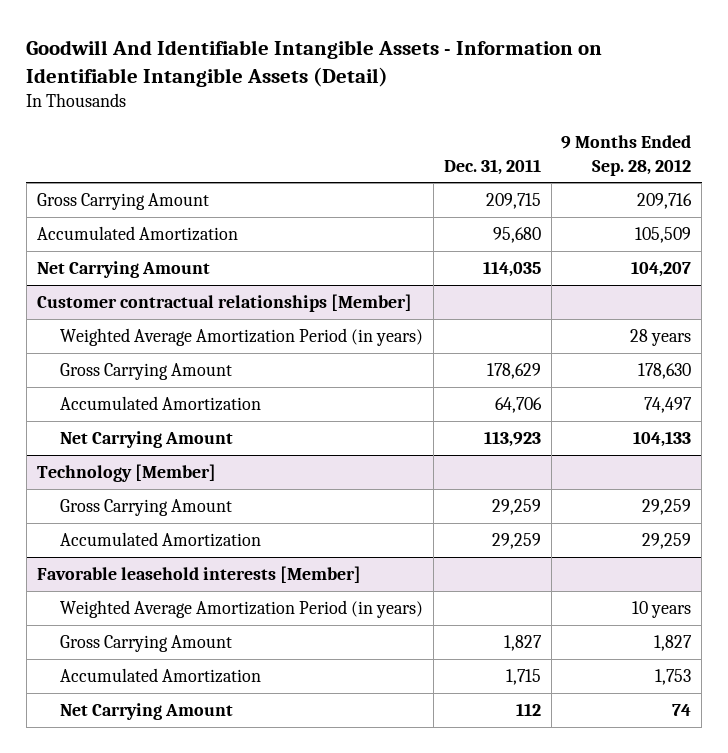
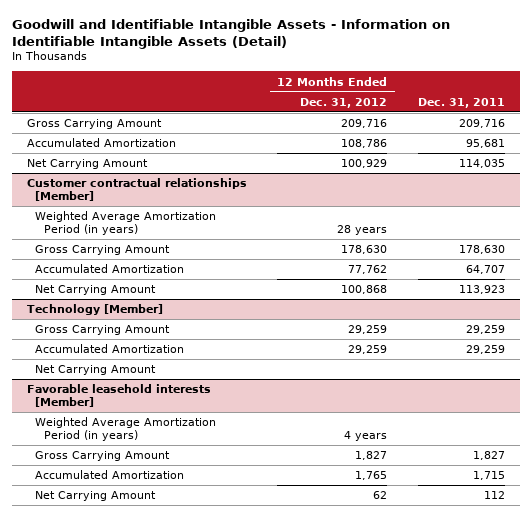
- Goodwill And Identifiable Intangible Assets - Information on Identifiable Intangible Assets (Detail)
+ Goodwill and Identifiable Intangible Assets - Information on Identifiable Intangible Assets (Detail)
- | Dec. 31, 2011 | 9 Months Ended Sep. 28, 2012
+ | 12 Months Ended Dec. 31, 2012 | Dec. 31, 2011
- Gross Carrying Amount | 209,715 | 209,716
- Accumulated Amortization | 95,680 | 105,509
+ Gross Carrying Amount | 209,716 | 209,716
+ Accumulated Amortization | 108,786 | 95,681
@ Customer contractual relationships [Member]
- Gross Carrying Amount | 178,629 | 178,630
- Accumulated Amortization | 64,706 | 74,497
+ Gross Carrying Amount | 178,630 | 178,630
+ Accumulated Amortization | 77,762 | 64,707
@ Technology [Member]
+ Net Carrying Amount

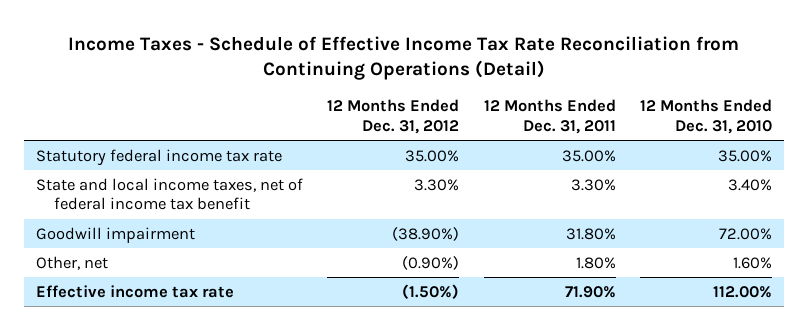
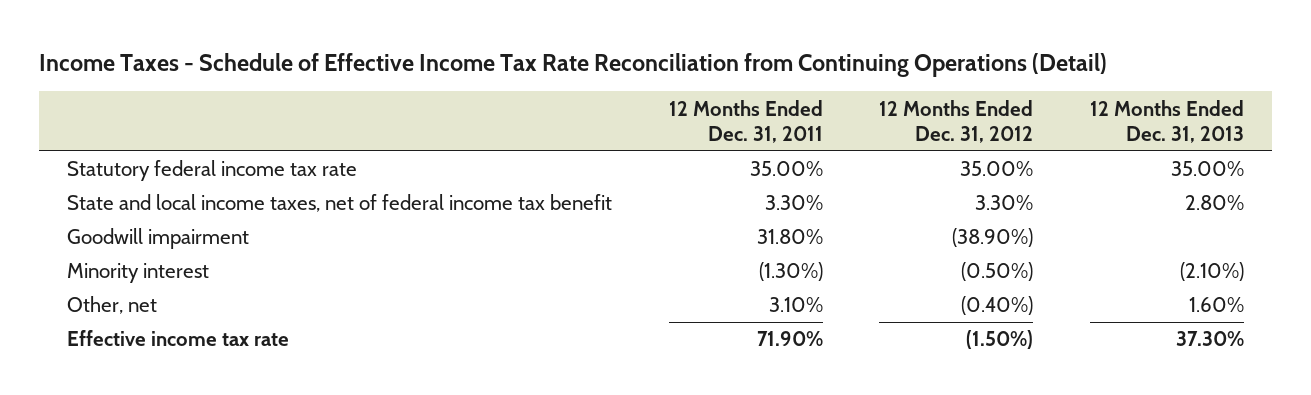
- | 12 Months Ended Dec. 31, 2012 | 12 Months Ended Dec. 31, 2011 | 12 Months Ended Dec. 31, 2010
+ | 12 Months Ended Dec. 31, 2011 | 12 Months Ended Dec. 31, 2012 | 12 Months Ended Dec. 31, 2013
- Other, net | (0.90%) | 1.80% | 1.60%
+ Minority interest | (1.30%) | (0.50%) | (2.10%)
+ Other, net | 3.10% | (0.40%) | 1.60%

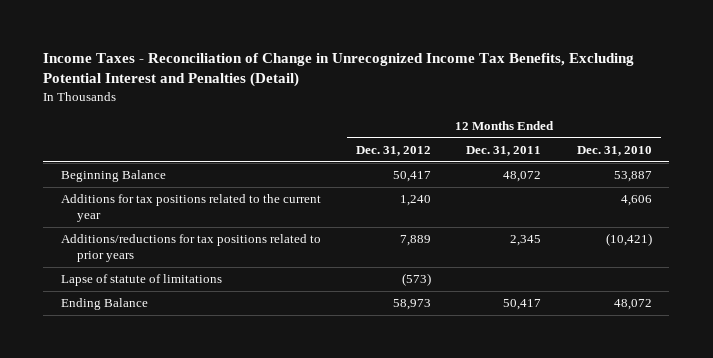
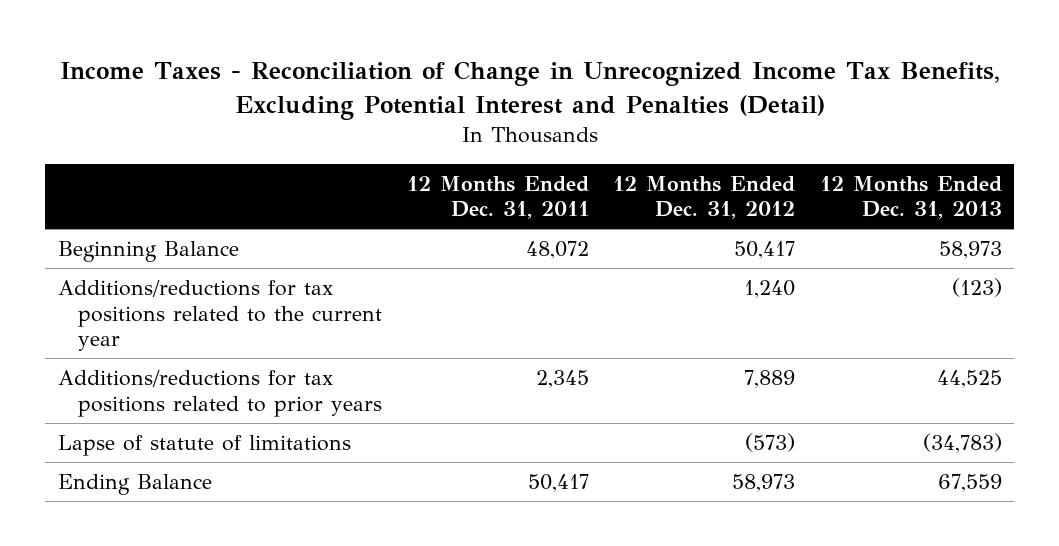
- | 12 Months Ended Dec. 31, 2012 | 12 Months Ended Dec. 31, 2011 | 12 Months Ended Dec. 31, 2010
+ | 12 Months Ended Dec. 31, 2011 | 12 Months Ended Dec. 31, 2012 | 12 Months Ended Dec. 31, 2013
- Additions for tax positions related to the current year | 1,240 | | 4,606
+ Additions/reductions for tax positions related to the current year | | 1,240 | (123)

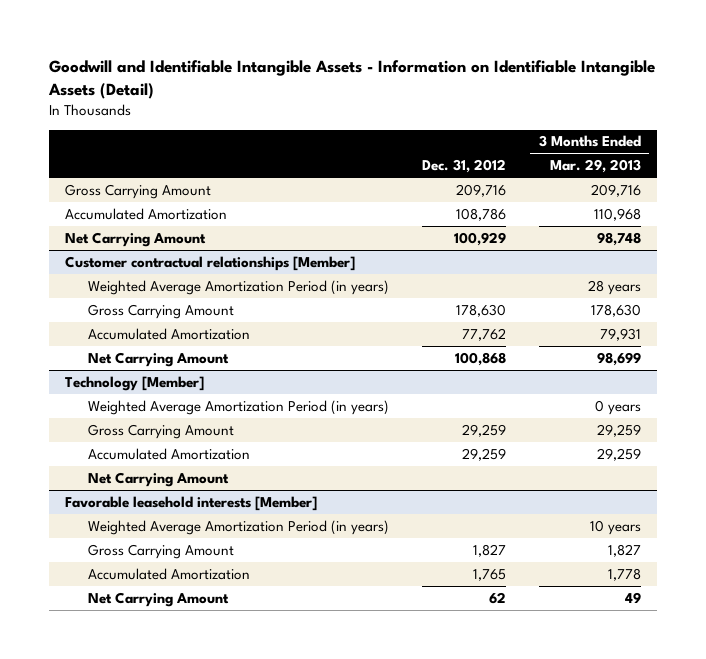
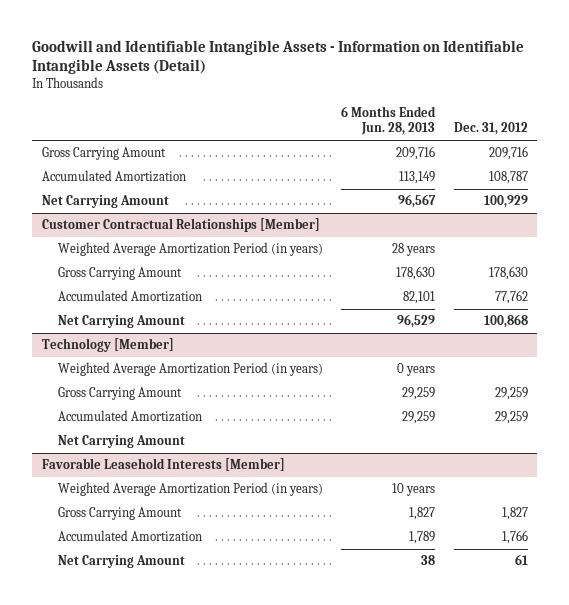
- | Dec. 31, 2012 | 3 Months Ended Mar. 29, 2013
+ | 6 Months Ended Jun. 28, 2013 | Dec. 31, 2012
- Accumulated Amortization | 108,786 | 110,968
+ Accumulated Amortization | 113,149 | 108,787
- Customer contractual relationships [Member]
+ Customer Contractual Relationships [Member]
- Favorable leasehold interests [Member]
+ Favorable Leasehold Interests [Member]
- Accumulated Amortization | 1,765 | 1,778
- Net Carrying Amount | 62 | 49
+ Accumulated Amortization | 1,789 | 1,766
+ Net Carrying Amount | 38 | 61

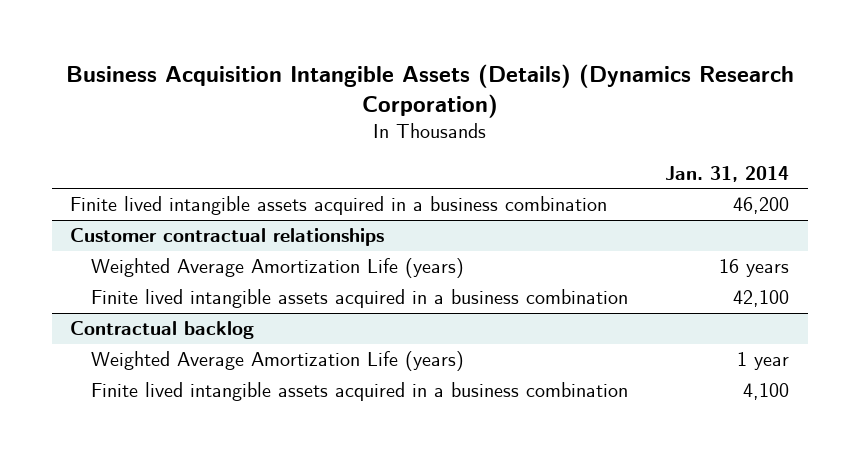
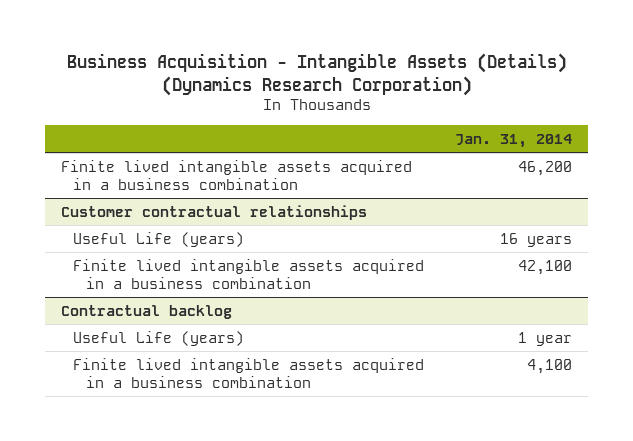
- Business Acquisition Intangible Assets (Details) (Dynamics Research Corporation)
+ Business Acquisition - Intangible Assets (Details) (Dynamics Research Corporation)
@ Customer contractual relationships
- Weighted Average Amortization Life (years) | 16 years
+ Useful Life (years) | 16 years
@ Contractual backlog
- Weighted Average Amortization Life (years) | 1 year
+ Useful Life (years) | 1 year

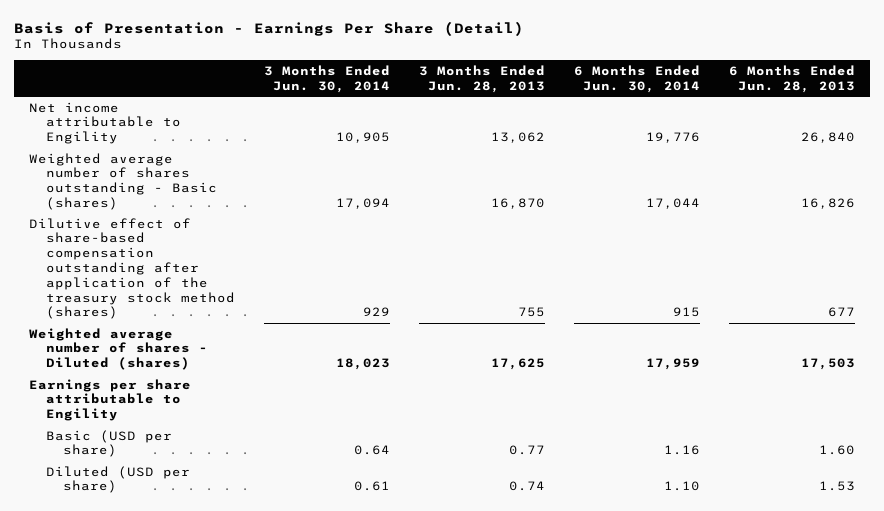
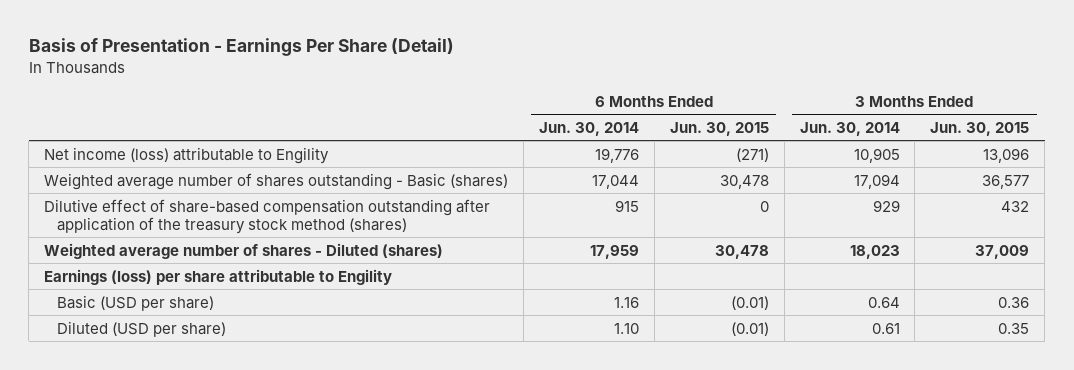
- | 3 Months Ended Jun. 30, 2014 | 3 Months Ended Jun. 28, 2013 | 6 Months Ended Jun. 30, 2014 | 6 Months Ended Jun. 28, 2013
+ | 6 Months Ended Jun. 30, 2014 | 6 Months Ended Jun. 30, 2015 | 3 Months Ended Jun. 30, 2014 | 3 Months Ended Jun. 30, 2015
- Net income attributable to Engility | 10,905 | 13,062 | 19,776 | 26,840
+ Net income (loss) attributable to Engility | 19,776 | (271) | 10,905 | 13,096
- Earnings per share attributable to Engility
+ Earnings (loss) per share attributable to Engility

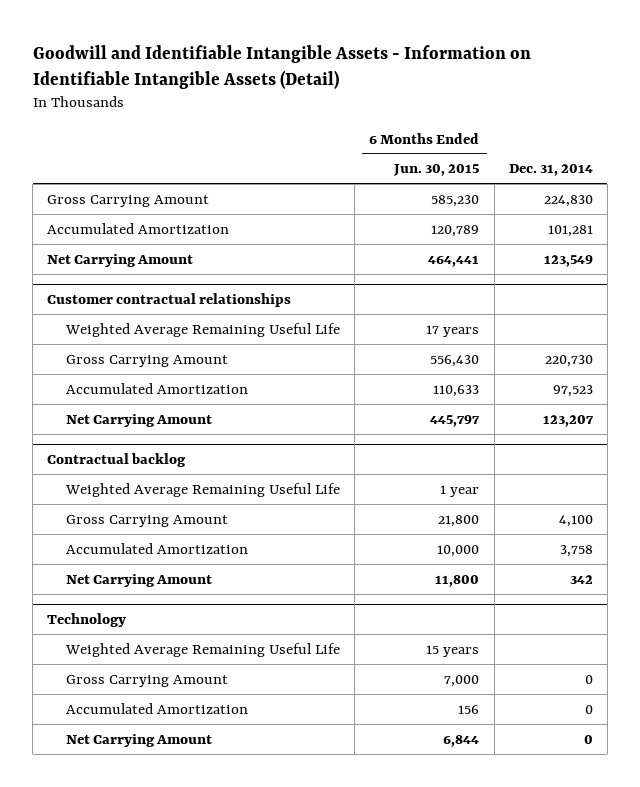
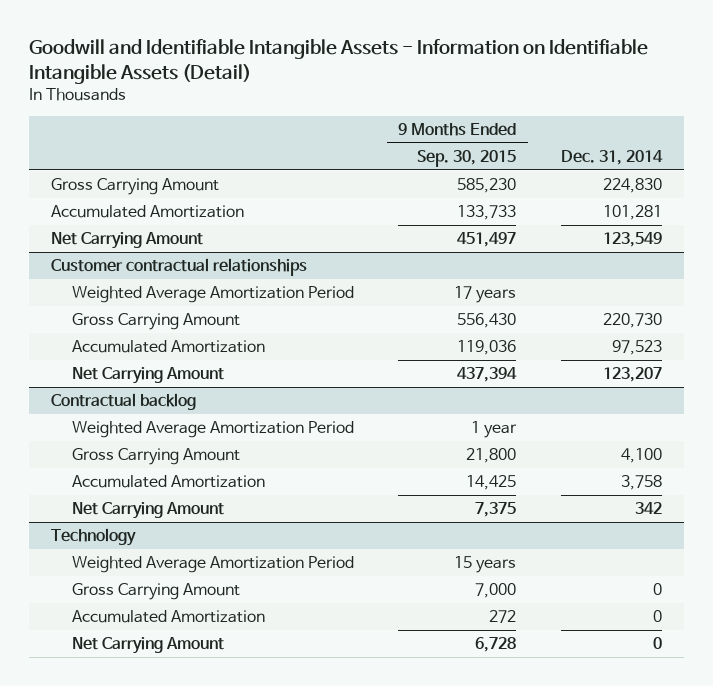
- | 6 Months Ended Jun. 30, 2015 | Dec. 31, 2014
+ | 9 Months Ended Sep. 30, 2015 | Dec. 31, 2014
@ Customer contractual relationships
- Weighted Average Remaining Useful Life | 17 years |
+ Weighted Average Amortization Period | 17 years |
@ Contractual backlog
- Weighted Average Remaining Useful Life | 1 year |
+ Weighted Average Amortization Period | 1 year |
@ Technology
- Weighted Average Remaining Useful Life | 15 years |
+ Weighted Average Amortization Period | 15 years |

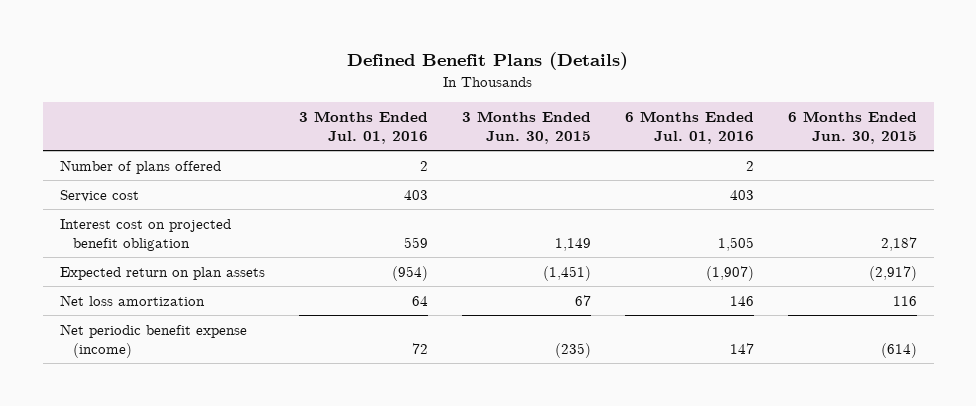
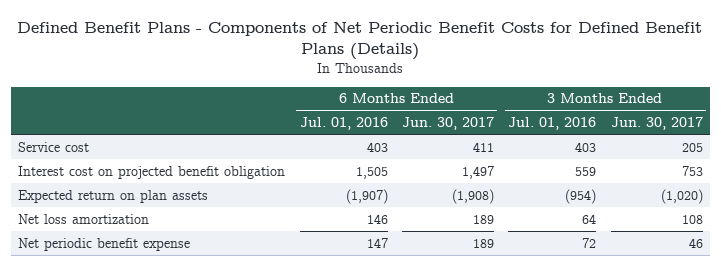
- Defined Benefit Plans (Details)
+ Defined Benefit Plans - Components of Net Periodic Benefit Costs for Defined Benefit Plans (Details)
- | 3 Months Ended Jul. 01, 2016 | 3 Months Ended Jun. 30, 2015 | 6 Months Ended Jul. 01, 2016 | 6 Months Ended Jun. 30, 2015
+ | 6 Months Ended Jul. 01, 2016 | 6 Months Ended Jun. 30, 2017 | 3 Months Ended Jul. 01, 2016 | 3 Months Ended Jun. 30, 2017
- Number of plans offered | 2 | | 2 |
- Net periodic benefit expense (income) | 72 | (235) | 147 | (614)
+ Net periodic benefit expense | 147 | 189 | 72 | 46

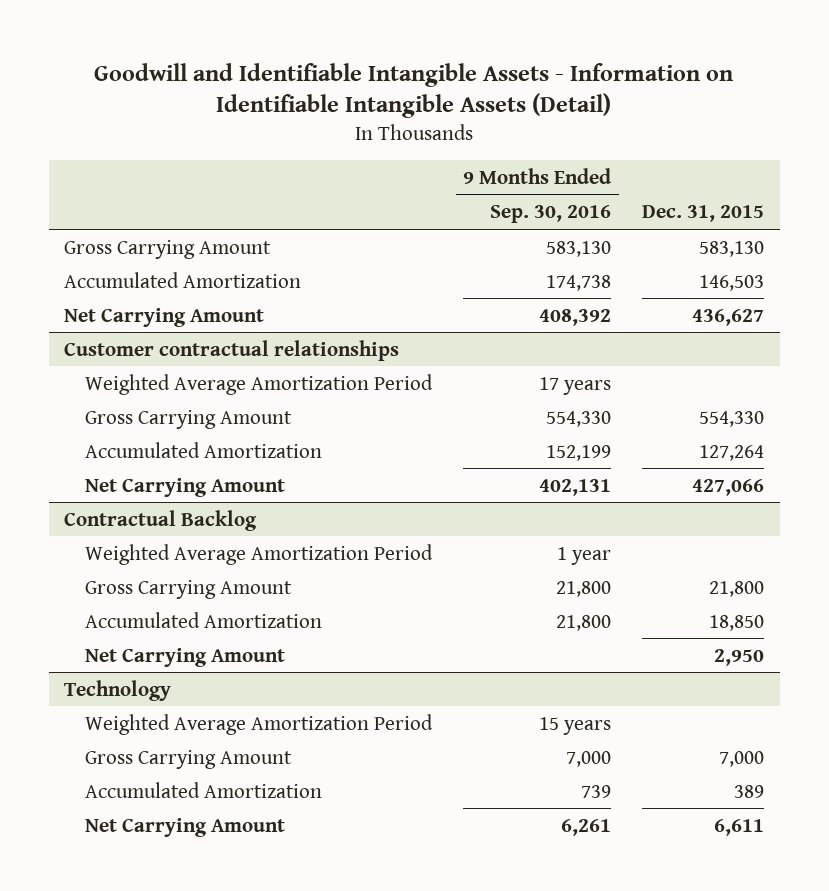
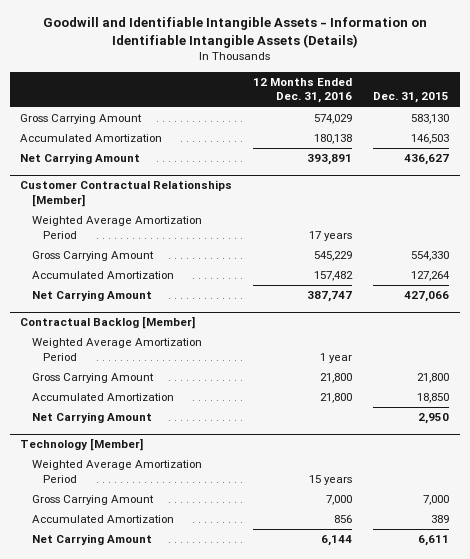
- Goodwill and Identifiable Intangible Assets - Information on Identifiable Intangible Assets (Detail)
+ Goodwill and Identifiable Intangible Assets - Information on Identifiable Intangible Assets (Details)
- | 9 Months Ended Sep. 30, 2016 | Dec. 31, 2015
+ | 12 Months Ended Dec. 31, 2016 | Dec. 31, 2015
- Customer contractual relationships
+ Customer Contractual Relationships [Member]
- Contractual Backlog
+ Contractual Backlog [Member]
- Technology
+ Technology [Member]

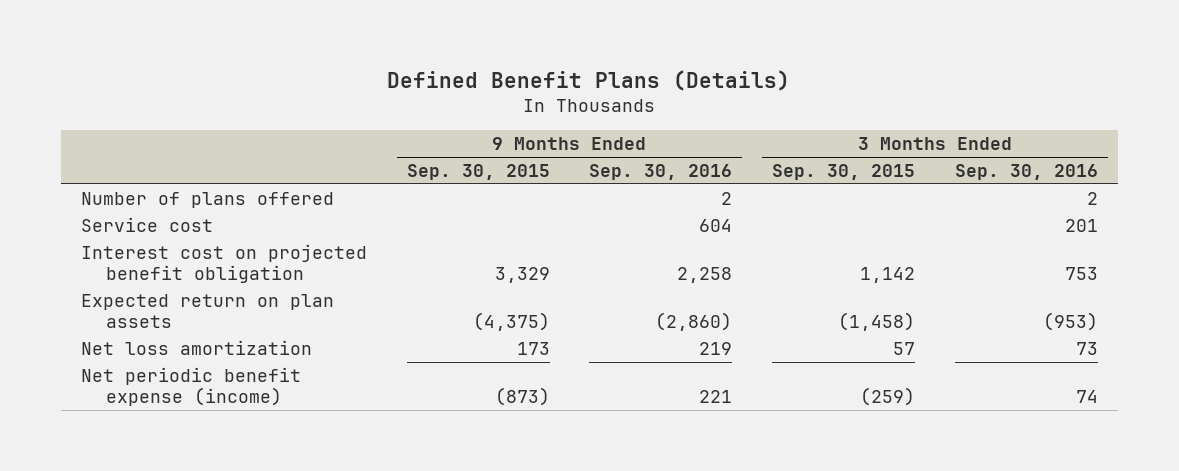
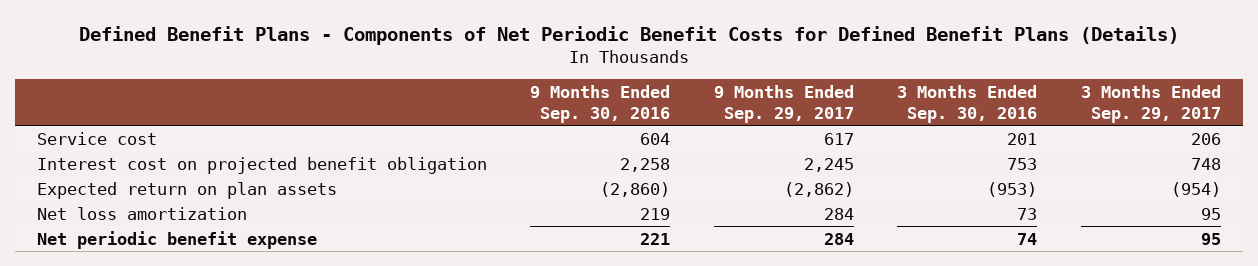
- Defined Benefit Plans (Details)
+ Defined Benefit Plans - Components of Net Periodic Benefit Costs for Defined Benefit Plans (Details)
- | 9 Months Ended Sep. 30, 2015 | 9 Months Ended Sep. 30, 2016 | 3 Months Ended Sep. 30, 2015 | 3 Months Ended Sep. 30, 2016
+ | 9 Months Ended Sep. 30, 2016 | 9 Months Ended Sep. 29, 2017 | 3 Months Ended Sep. 30, 2016 | 3 Months Ended Sep. 29, 2017
- Number of plans offered | | 2 | | 2
- Net periodic benefit expense (income) | (873) | 221 | (259) | 74
+ Net periodic benefit expense | 221 | 284 | 74 | 95

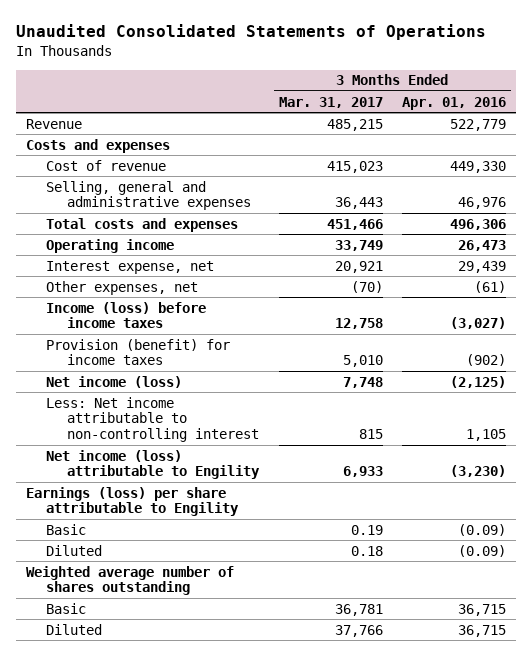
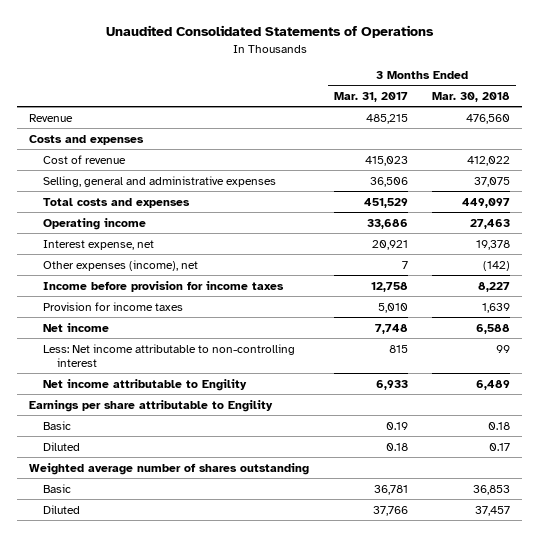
- | 3 Months Ended Mar. 31, 2017 | 3 Months Ended Apr. 01, 2016
+ | 3 Months Ended Mar. 31, 2017 | 3 Months Ended Mar. 30, 2018
- Selling, general and administrative expenses | 36,443 | 46,976
- Total costs and expenses | 451,466 | 496,306
- Operating income | 33,749 | 26,473
+ Selling, general and administrative expenses | 36,506 | 37,075
+ Total costs and expenses | 451,529 | 449,097
+ Operating income | 33,686 | 27,463
- Other expenses, net | (70) | (61)
- Income (loss) before income taxes | 12,758 | (3,027)
- Provision (benefit) for income taxes | 5,010 | (902)
- Net income (loss) | 7,748 | (2,125)
+ Other expenses (income), net | 7 | (142)
+ Income before provision for income taxes | 12,758 | 8,227
+ Provision for income taxes | 5,010 | 1,639
+ Net income | 7,748 | 6,588
- Net income (loss) attributable to Engility | 6,933 | (3,230)
- Earnings (loss) per share attributable to Engility
+ Net income attributable to Engility | 6,933 | 6,489
+ Earnings per share attributable to Engility

